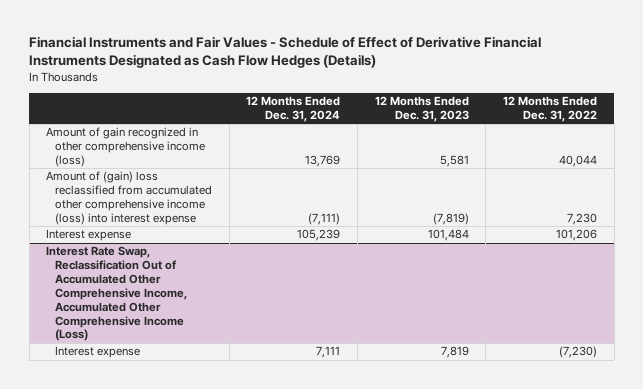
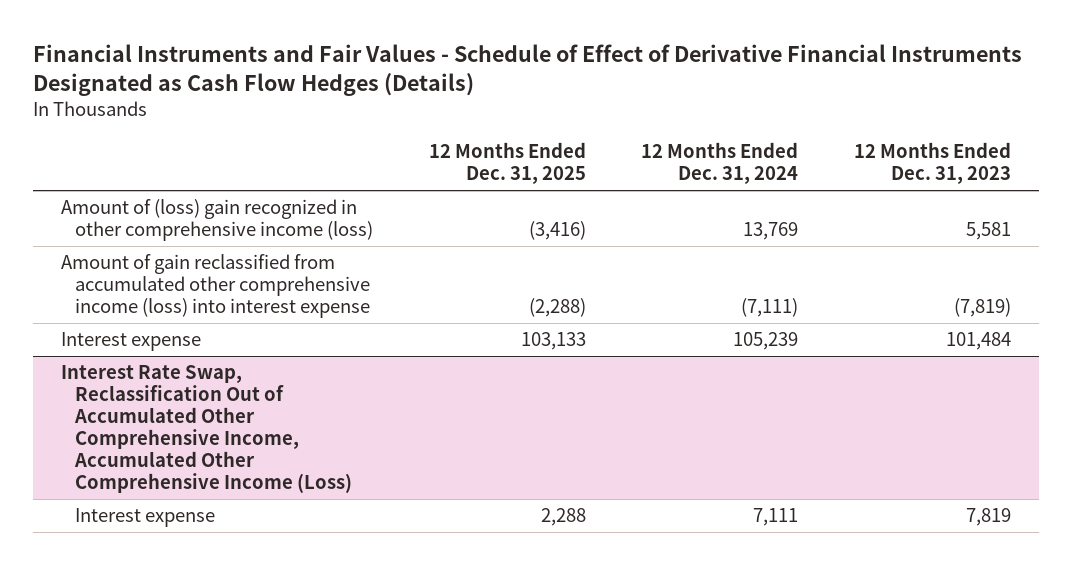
- | 12 Months Ended Dec. 31, 2024 | 12 Months Ended Dec. 31, 2023 | 12 Months Ended Dec. 31, 2022
+ | 12 Months Ended Dec. 31, 2025 | 12 Months Ended Dec. 31, 2024 | 12 Months Ended Dec. 31, 2023
- Amount of gain recognized in other comprehensive income (loss) | 13,769 | 5,581 | 40,044
- Amount of (gain) loss reclassified from accumulated other comprehensive income (loss) into interest expense | (7,111) | (7,819) | 7,230
+ Amount of (loss) gain recognized in other comprehensive income (loss) | (3,416) | 13,769 | 5,581
+ Amount of gain reclassified from accumulated other comprehensive income (loss) into interest expense | (2,288) | (7,111) | (7,819)

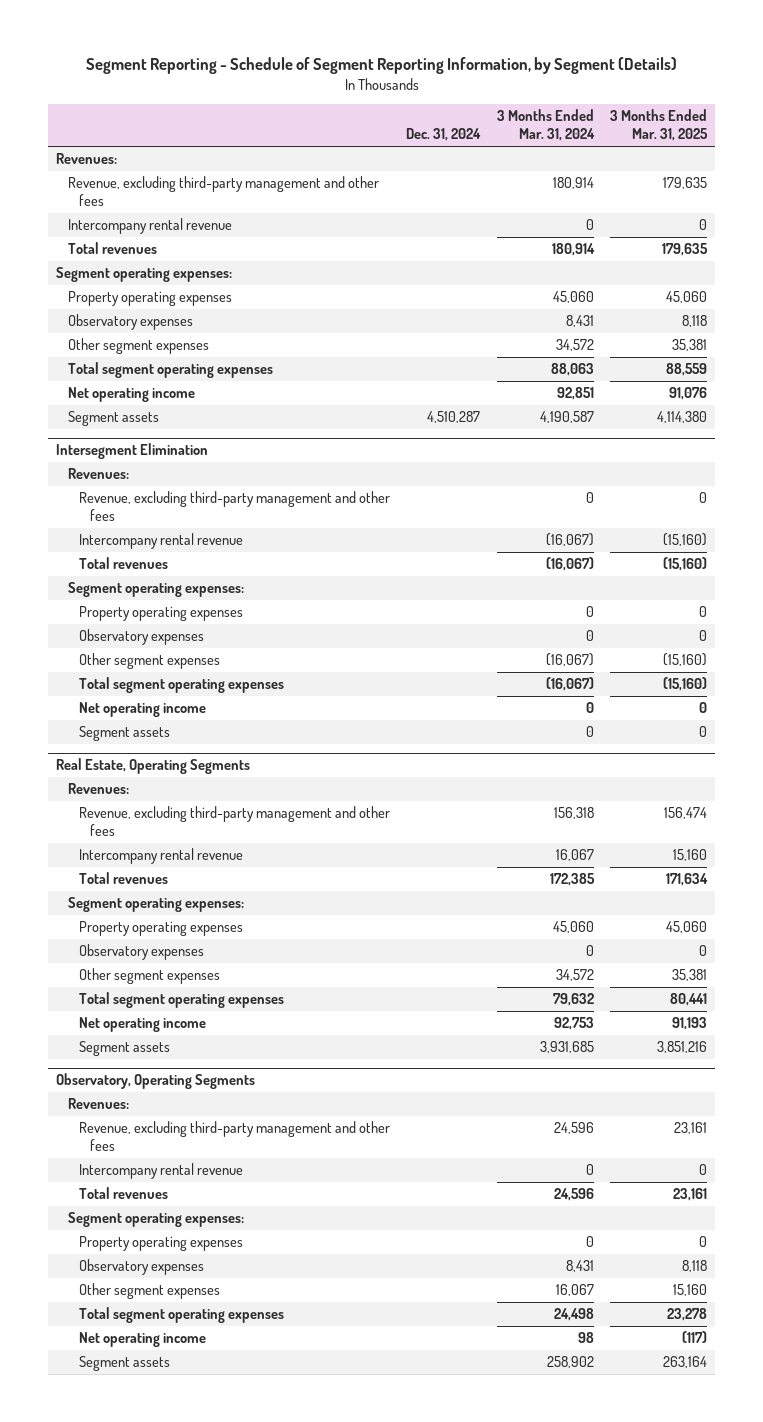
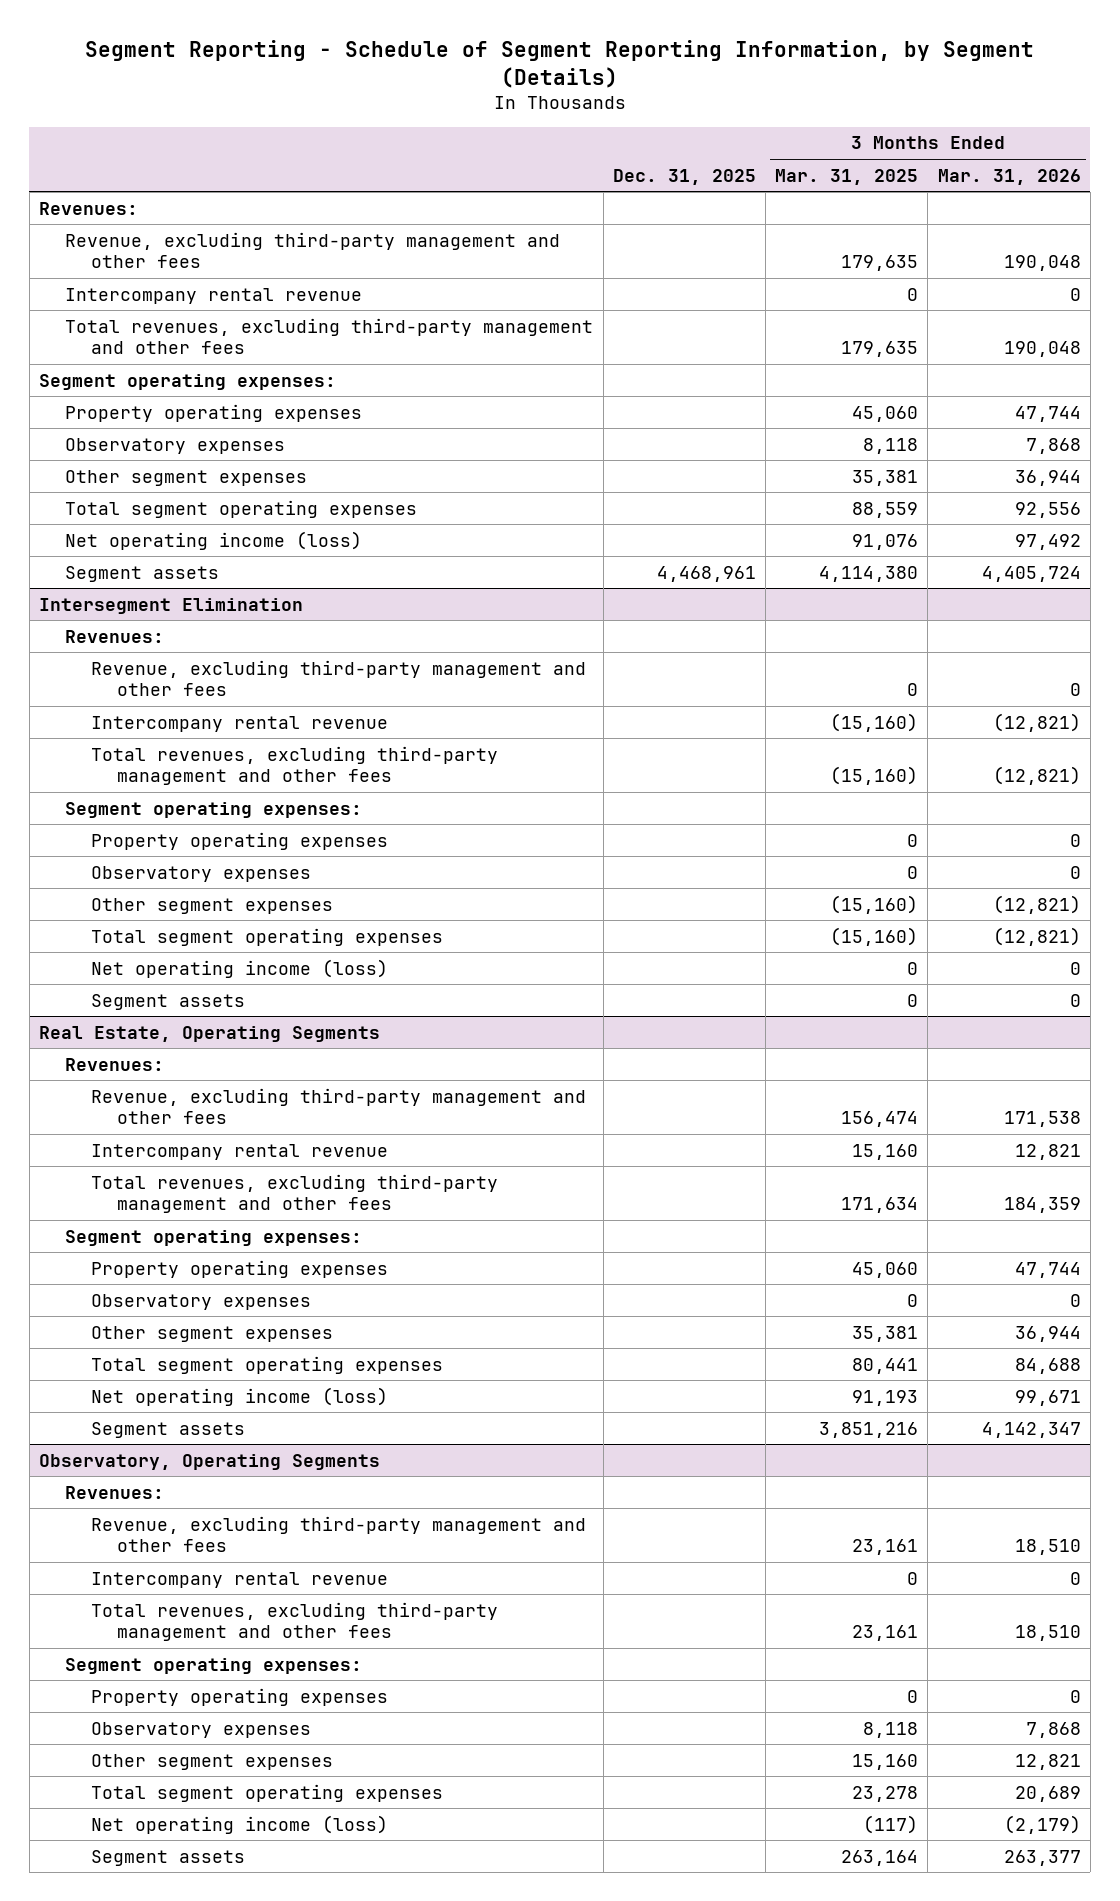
- | Dec. 31, 2024 | 3 Months Ended Mar. 31, 2024 | 3 Months Ended Mar. 31, 2025
+ | Dec. 31, 2025 | 3 Months Ended Mar. 31, 2025 | 3 Months Ended Mar. 31, 2026
- Total revenues | | 180,914 | 179,635
+ Total revenues, excluding third-party management and other fees | | 179,635 | 190,048
- Net operating income | | 92,851 | 91,076
+ Net operating income (loss) | | 91,076 | 97,492
@ Intersegment Elimination
- Total revenues | | (16,067) | (15,160)
+ Total revenues, excluding third-party management and other fees | | (15,160) | (12,821)
- Net operating income | | 0 | 0
+ Net operating income (loss) | | 0 | 0
@ Real Estate, Operating Segments
- Total revenues | | 172,385 | 171,634
+ Total revenues, excluding third-party management and other fees | | 171,634 | 184,359
- Net operating income | | 92,753 | 91,193
+ Net operating income (loss) | | 91,193 | 99,671
@ Observatory, Operating Segments
- Total revenues | | 24,596 | 23,161
+ Total revenues, excluding third-party management and other fees | | 23,161 | 18,510
- Net operating income | | 98 | (117)
+ Net operating income (loss) | | (117) | (2,179)

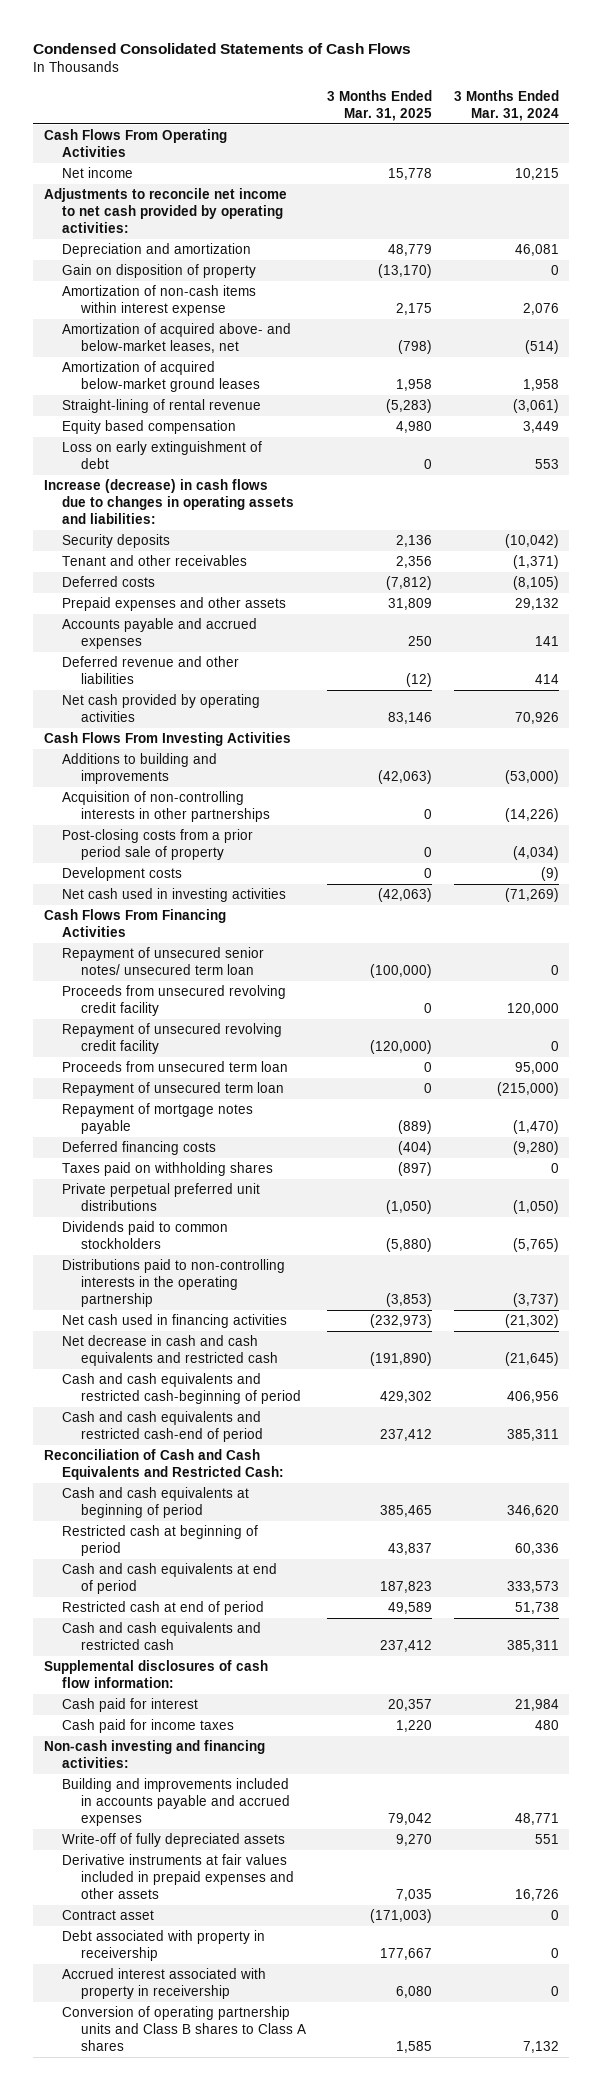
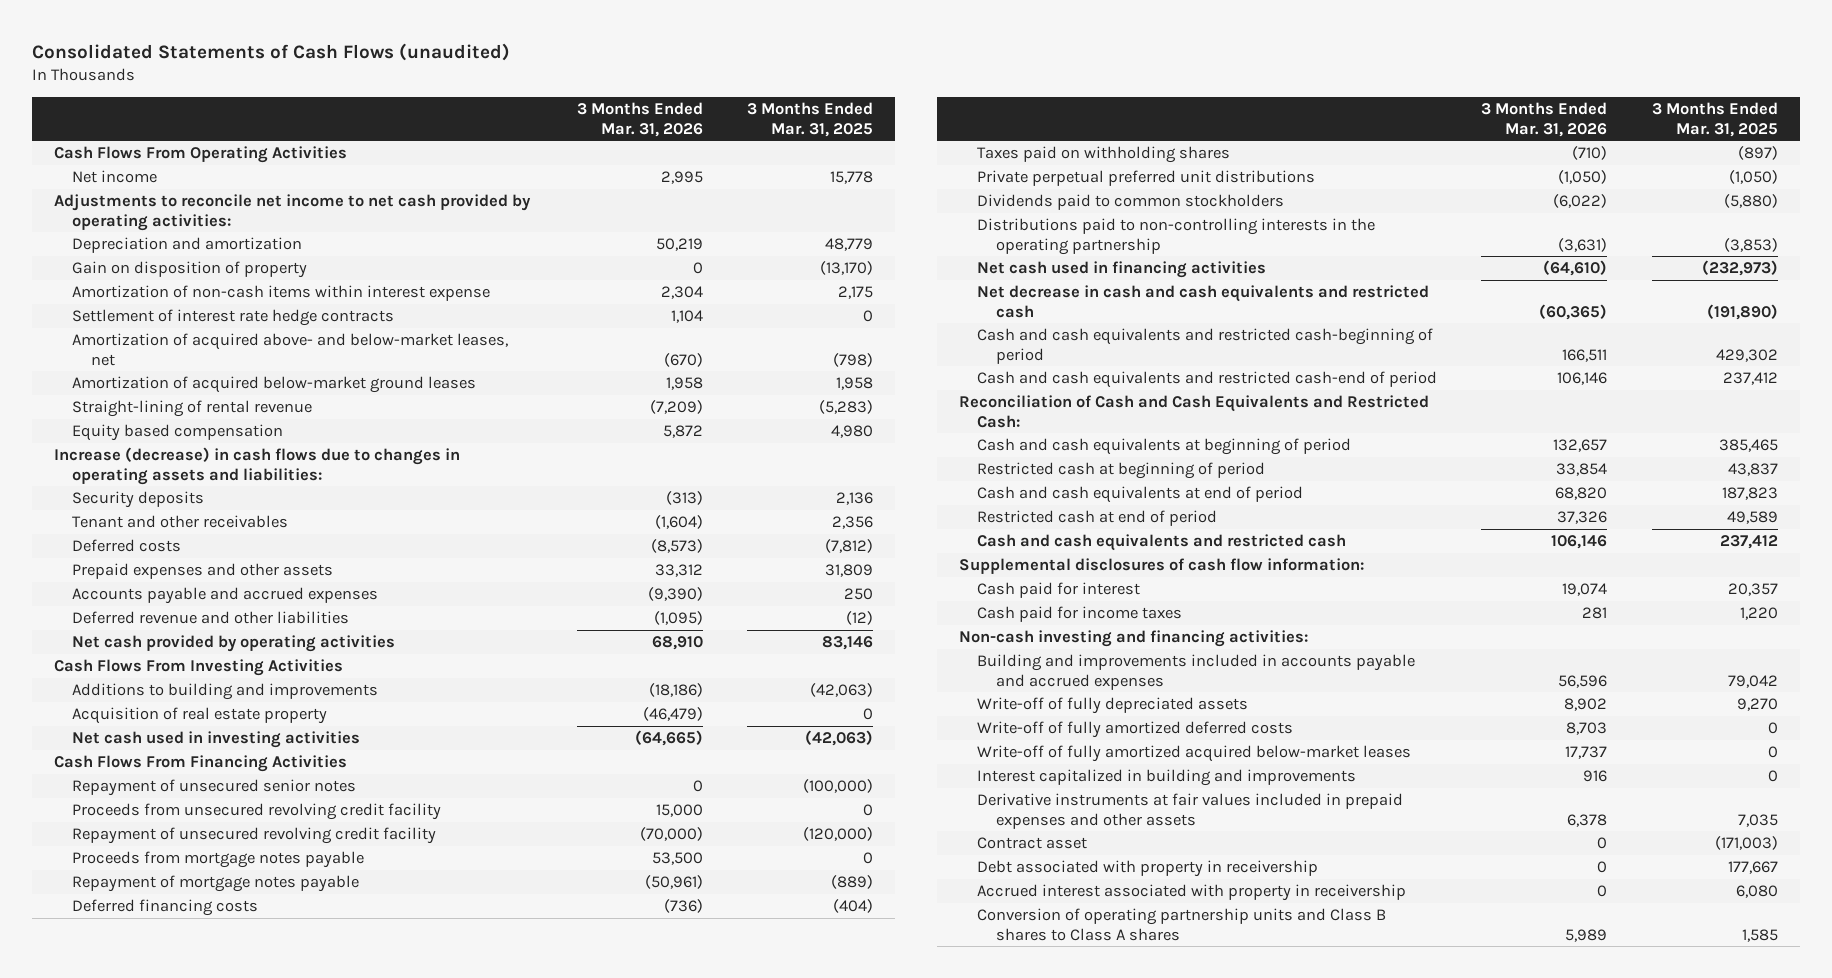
- Condensed Consolidated Statements of Cash Flows
+ Consolidated Statements of Cash Flows (unaudited)
- | 3 Months Ended Mar. 31, 2025 | 3 Months Ended Mar. 31, 2024
+ | 3 Months Ended Mar. 31, 2026 | 3 Months Ended Mar. 31, 2025
+ Settlement of interest rate hedge contracts | 1,104 | 0
- Loss on early extinguishment of debt | 0 | 553
- Acquisition of non-controlling interests in other partnerships | 0 | (14,226)
- Post-closing costs from a prior period sale of property | 0 | (4,034)
- Development costs | 0 | (9)
+ Acquisition of real estate property | (46,479) | 0
- Repayment of unsecured senior notes/ unsecured term loan | (100,000) | 0
+ Repayment of unsecured senior notes | 0 | (100,000)
- Proceeds from unsecured term loan | 0 | 95,000
- Repayment of unsecured term loan | 0 | (215,000)
+ Proceeds from mortgage notes payable | 53,500 | 0
+ Write-off of fully amortized deferred costs | 8,703 | 0
+ Write-off of fully amortized acquired below-market leases | 17,737 | 0
+ Interest capitalized in building and improvements | 916 | 0

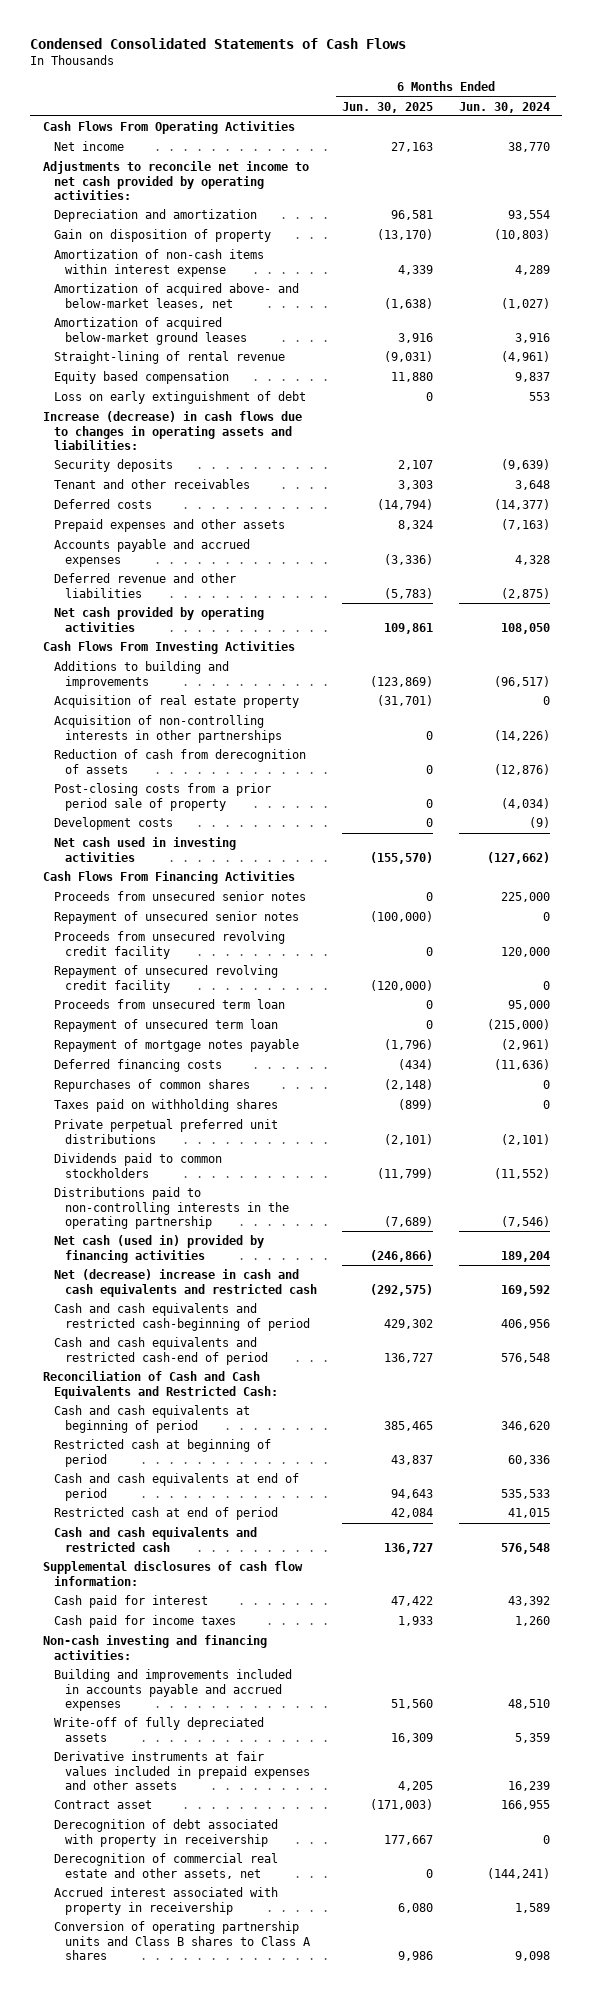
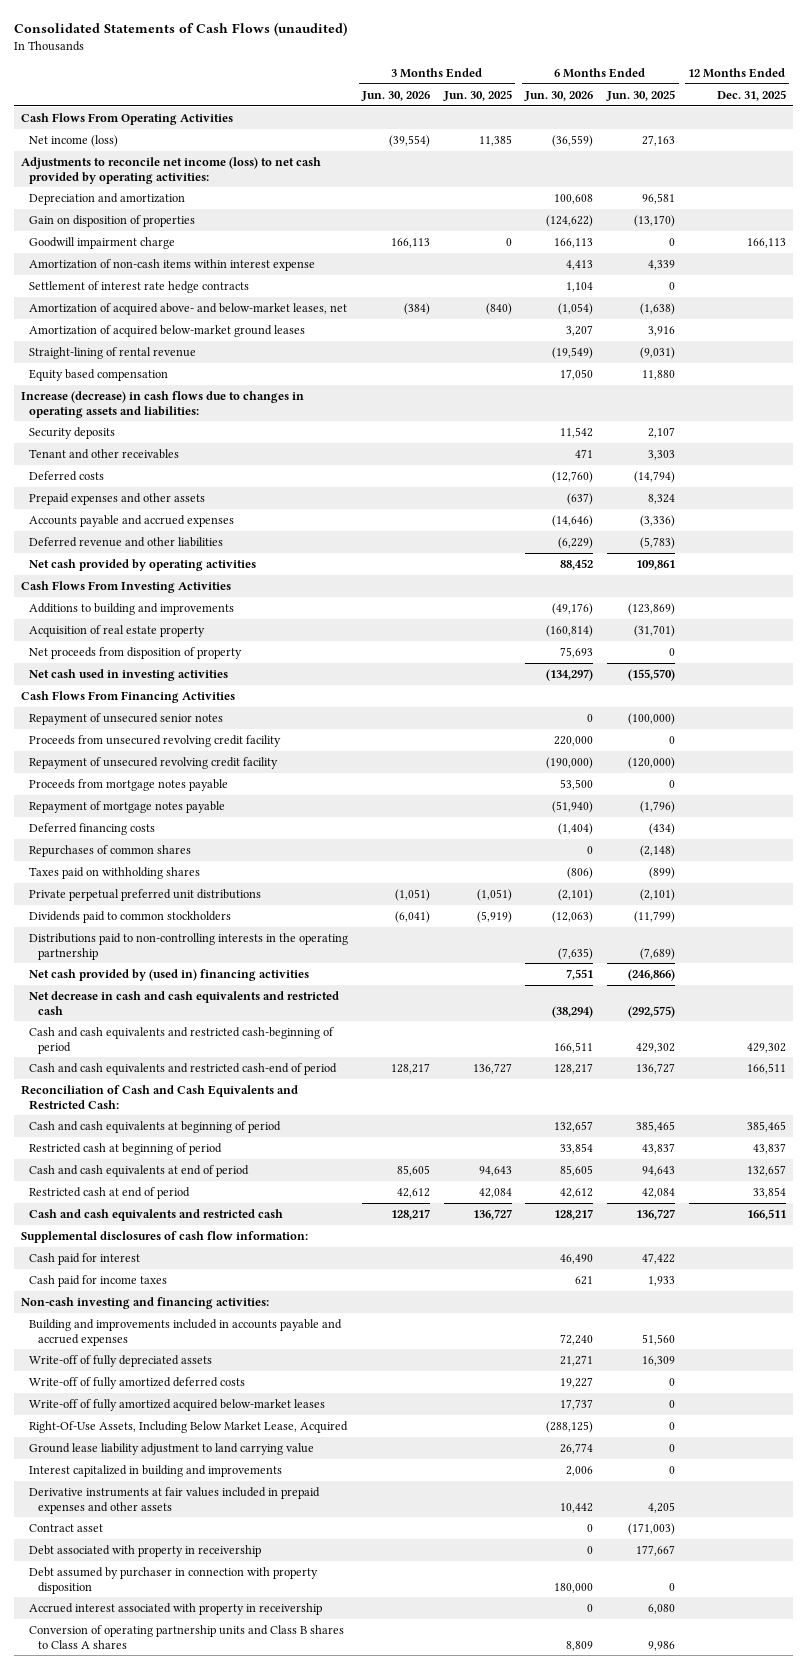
- Condensed Consolidated Statements of Cash Flows
+ Consolidated Statements of Cash Flows (unaudited)
- | 6 Months Ended Jun. 30, 2025 | 6 Months Ended Jun. 30, 2024
+ | 3 Months Ended Jun. 30, 2026 | 3 Months Ended Jun. 30, 2025 | 6 Months Ended Jun. 30, 2026 | 6 Months Ended Jun. 30, 2025 | 12 Months Ended Dec. 31, 2025
- Net income | 27,163 | 38,770
- Adjustments to reconcile net income to net cash provided by operating activities:
+ Net income (loss) | (39,554) | 11,385 | (36,559) | 27,163 |
+ Adjustments to reconcile net income (loss) to net cash provided by operating activities:
- Gain on disposition of property | (13,170) | (10,803)
+ Gain on disposition of properties | | | (124,622) | (13,170) |
+ Goodwill impairment charge | 166,113 | 0 | 166,113 | 0 | 166,113
+ Settlement of interest rate hedge contracts | | | 1,104 | 0 |
- Loss on early extinguishment of debt | 0 | 553
- Acquisition of non-controlling interests in other partnerships | 0 | (14,226)
- Reduction of cash from derecognition of assets | 0 | (12,876)
- Post-closing costs from a prior period sale of property | 0 | (4,034)
- Development costs | 0 | (9)
+ Net proceeds from disposition of property | | | 75,693 | 0 |
- Proceeds from unsecured senior notes | 0 | 225,000
- Proceeds from unsecured term loan | 0 | 95,000
- Repayment of unsecured term loan | 0 | (215,000)
+ Proceeds from mortgage notes payable | | | 53,500 | 0 |
- Net cash (used in) provided by financing activities | (246,866) | 189,204
- Net (decrease) increase in cash and cash equivalents and restricted cash | (292,575) | 169,592
+ Net cash provided by (used in) financing activities | | | 7,551 | (246,866) |
+ Net decrease in cash and cash equivalents and restricted cash | | | (38,294) | (292,575) |
+ Write-off of fully amortized deferred costs | | | 19,227 | 0 |
+ Write-off of fully amortized acquired below-market leases | | | 17,737 | 0 |
+ Right-Of-Use Assets, Including Below Market Lease, Acquired | | | (288,125) | 0 |
+ Ground lease liability adjustment to land carrying value | | | 26,774 | 0 |
+ Interest capitalized in building and improvements | | | 2,006 | 0 |
- Derecognition of debt associated with property in receivership | 177,667 | 0
- Derecognition of commercial real estate and other assets, net | 0 | (144,241)
+ Debt associated with property in receivership | | | 0 | 177,667 |
+ Debt assumed by purchaser in connection with property disposition | | | 180,000 | 0 |

